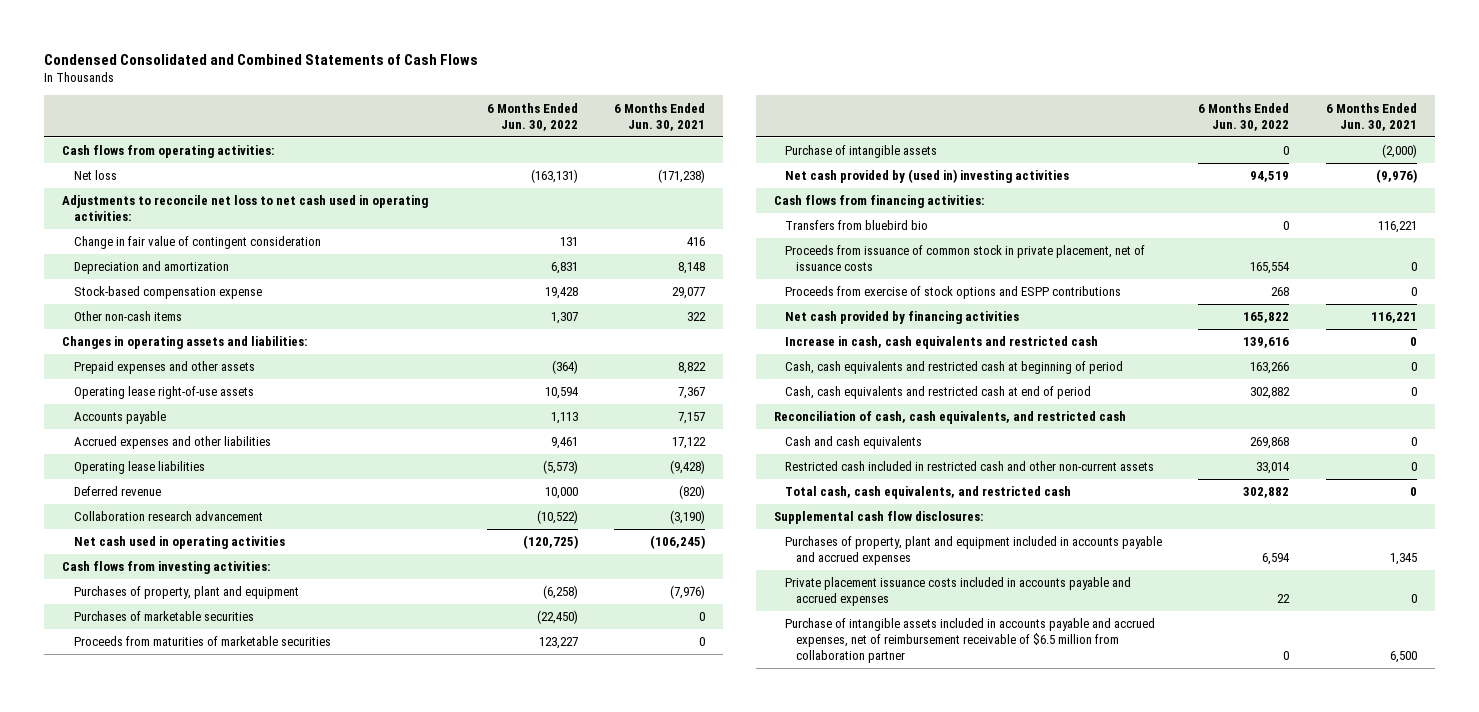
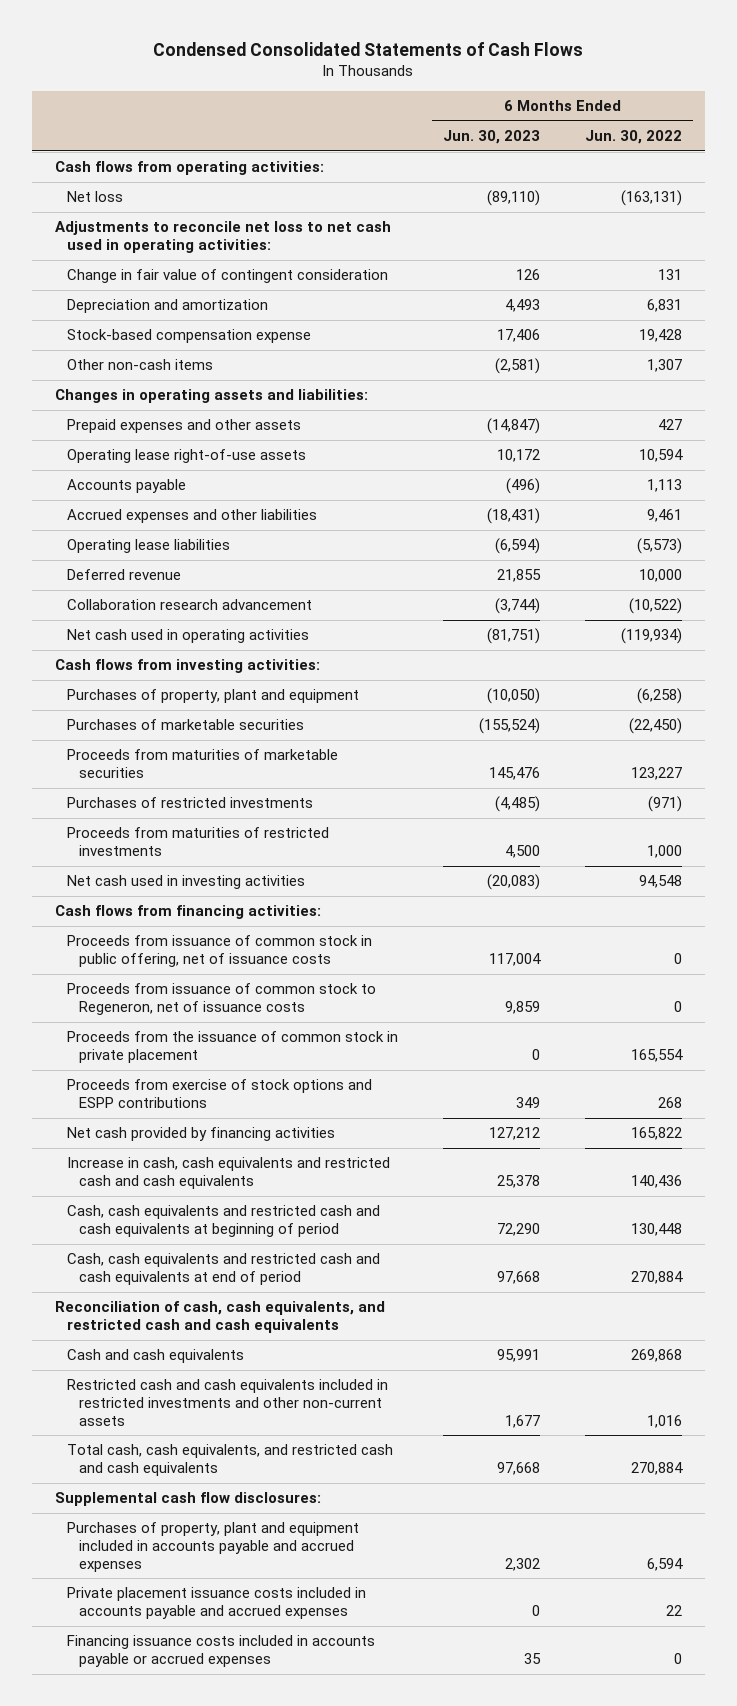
- Condensed Consolidated and Combined Statements of Cash Flows
+ Condensed Consolidated Statements of Cash Flows
- | 6 Months Ended Jun. 30, 2022 | 6 Months Ended Jun. 30, 2021
+ | 6 Months Ended Jun. 30, 2023 | 6 Months Ended Jun. 30, 2022
- Prepaid expenses and other assets | (364) | 8,822
+ Prepaid expenses and other assets | (14,847) | 427
- Net cash used in operating activities | (120,725) | (106,245)
+ Net cash used in operating activities | (81,751) | (119,934)
- Purchase of intangible assets | 0 | (2,000)
- Net cash provided by (used in) investing activities | 94,519 | (9,976)
+ Purchases of restricted investments | (4,485) | (971)
+ Proceeds from maturities of restricted investments | 4,500 | 1,000
+ Net cash used in investing activities | (20,083) | 94,548
- Transfers from bluebird bio | 0 | 116,221
- Proceeds from issuance of common stock in private placement, net of issuance costs | 165,554 | 0
+ Proceeds from issuance of common stock in public offering, net of issuance costs | 117,004 | 0
+ Proceeds from issuance of common stock to Regeneron, net of issuance costs | 9,859 | 0
+ Proceeds from the issuance of common stock in private placement | 0 | 165,554
- Increase in cash, cash equivalents and restricted cash | 139,616 | 0
- Cash, cash equivalents and restricted cash at beginning of period | 163,266 | 0
- Cash, cash equivalents and restricted cash at end of period | 302,882 | 0
- Reconciliation of cash, cash equivalents, and restricted cash
+ Increase in cash, cash equivalents and restricted cash and cash equivalents | 25,378 | 140,436
+ Cash, cash equivalents and restricted cash and cash equivalents at beginning of period | 72,290 | 130,448
+ Cash, cash equivalents and restricted cash and cash equivalents at end of period | 97,668 | 270,884
+ Reconciliation of cash, cash equivalents, and restricted cash and cash equivalents
- Restricted cash included in restricted cash and other non-current assets | 33,014 | 0
- Total cash, cash equivalents, and restricted cash | 302,882 | 0
+ Restricted cash and cash equivalents included in restricted investments and other non-current assets | 1,677 | 1,016
+ Total cash, cash equivalents, and restricted cash and cash equivalents | 97,668 | 270,884
- Purchase of intangible assets included in accounts payable and accrued expenses, net of reimbursement receivable of $6.5 million from collaboration partner | 0 | 6,500
+ Financing issuance costs included in accounts payable or accrued expenses | 35 | 0

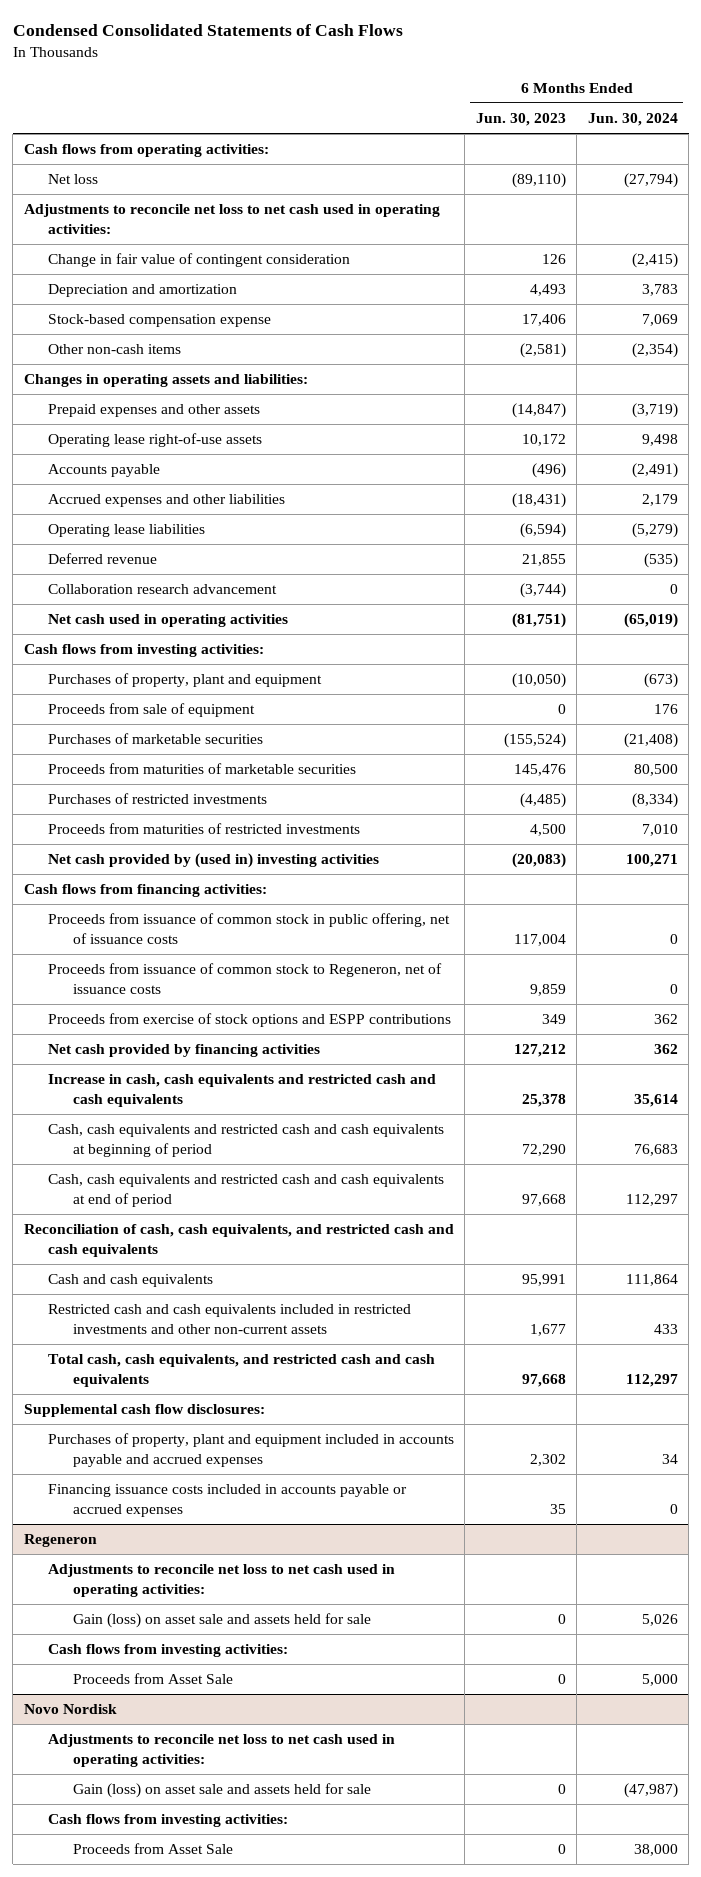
- | 6 Months Ended Jun. 30, 2023 | 6 Months Ended Jun. 30, 2022
+ | 6 Months Ended Jun. 30, 2023 | 6 Months Ended Jun. 30, 2024
+ Proceeds from sale of equipment | 0 | 176
- Net cash used in investing activities | (20,083) | 94,548
+ Net cash provided by (used in) investing activities | (20,083) | 100,271
- Proceeds from the issuance of common stock in private placement | 0 | 165,554
- Private placement issuance costs included in accounts payable and accrued expenses | 0 | 22
+ Regeneron
+ Adjustments to reconcile net loss to net cash used in operating activities:
+ Gain (loss) on asset sale and assets held for sale | 0 | 5,026
+ Cash flows from investing activities:
+ Proceeds from Asset Sale | 0 | 5,000
+ Novo Nordisk
+ Adjustments to reconcile net loss to net cash used in operating activities:
+ Gain (loss) on asset sale and assets held for sale | 0 | (47,987)
+ Cash flows from investing activities:
+ Proceeds from Asset Sale | 0 | 38,000

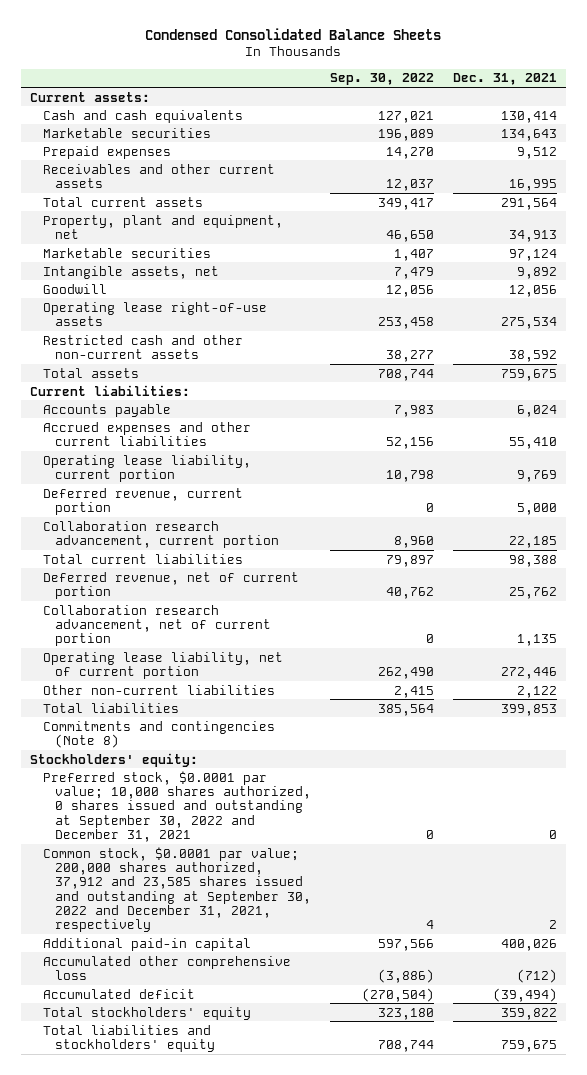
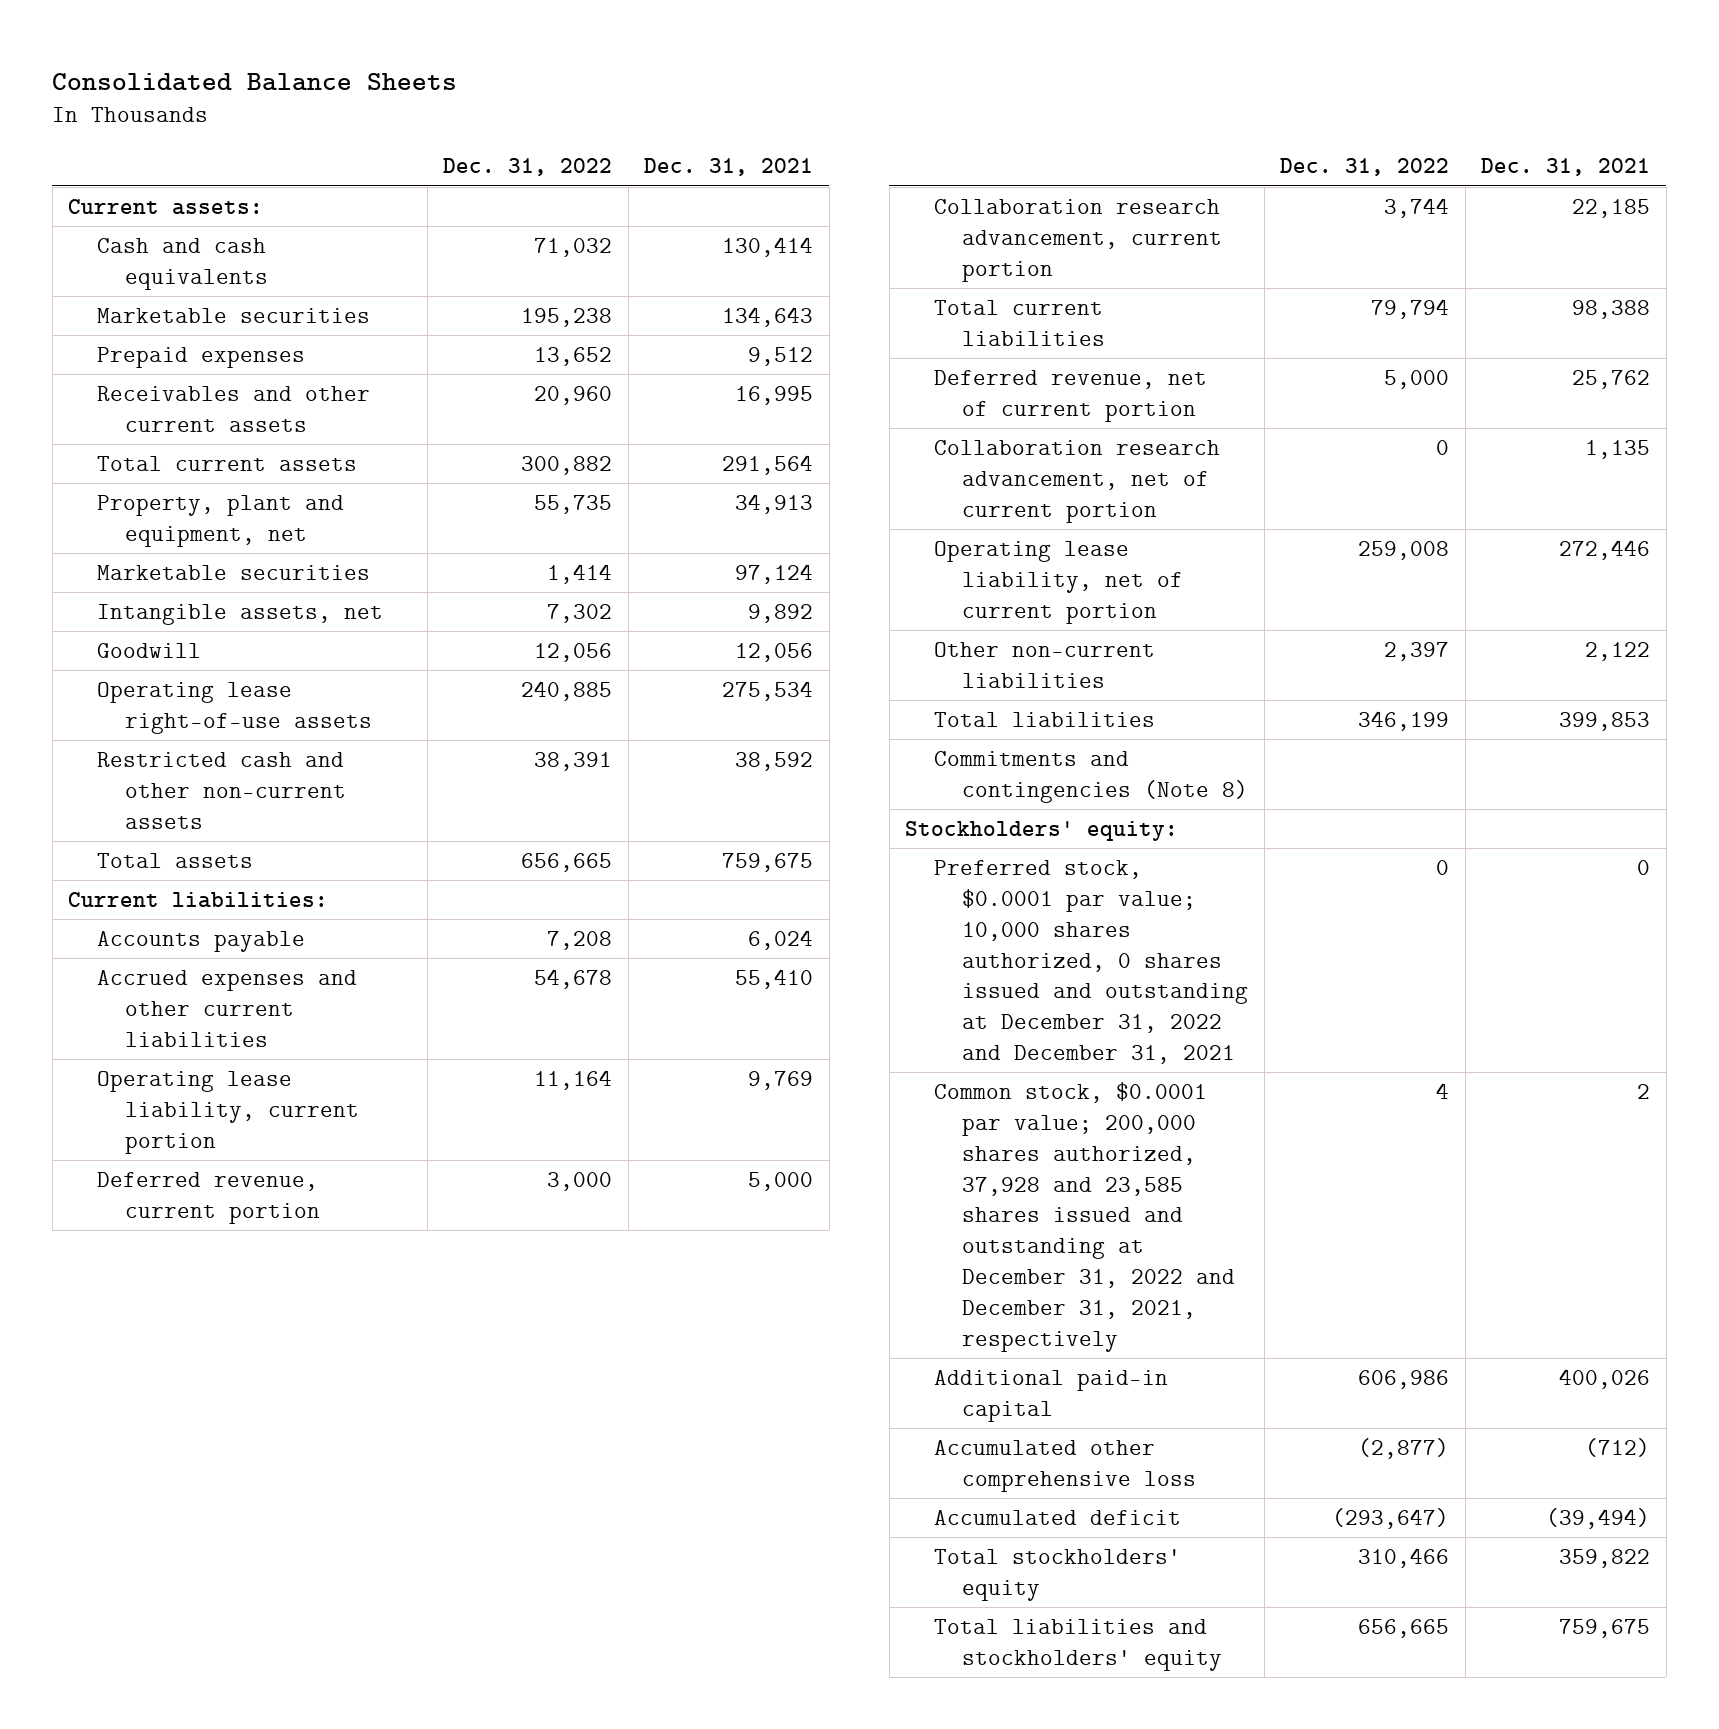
- Condensed Consolidated Balance Sheets
+ Consolidated Balance Sheets
- | Sep. 30, 2022 | Dec. 31, 2021
+ | Dec. 31, 2022 | Dec. 31, 2021
- Preferred stock, $0.0001 par value; 10,000 shares authorized, 0 shares issued and outstanding at September 30, 2022 and December 31, 2021 | 0 | 0
- Common stock, $0.0001 par value; 200,000 shares authorized, 37,912 and 23,585 shares issued and outstanding at September 30, 2022 and December 31, 2021, respectively | 4 | 2
+ Preferred stock, $0.0001 par value; 10,000 shares authorized, 0 shares issued and outstanding at December 31, 2022 and December 31, 2021 | 0 | 0
+ Common stock, $0.0001 par value; 200,000 shares authorized, 37,928 and 23,585 shares issued and outstanding at December 31, 2022 and December 31, 2021, respectively | 4 | 2

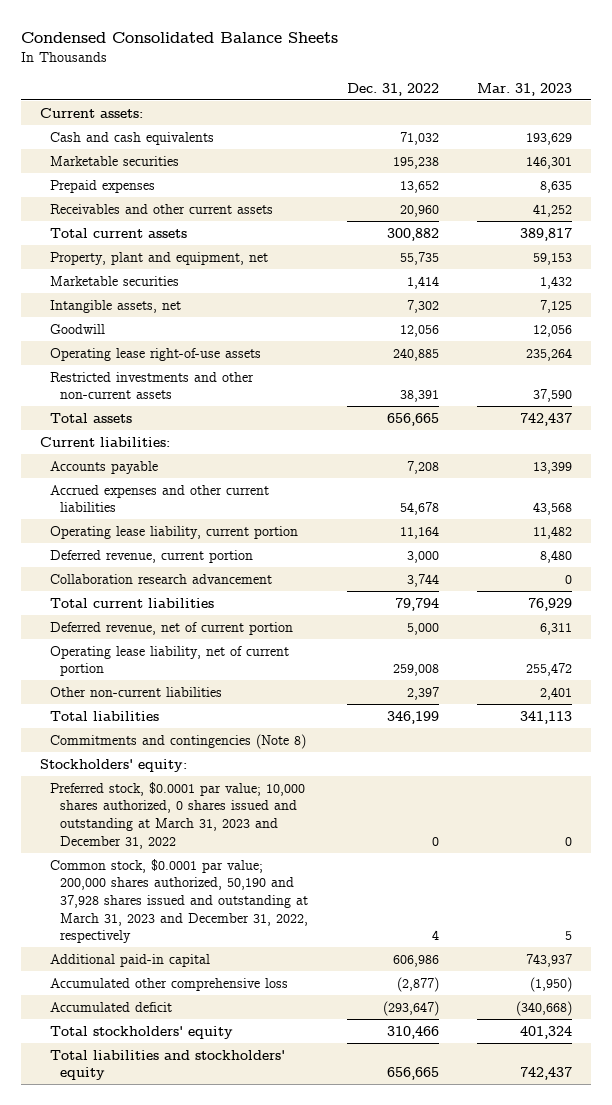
- Consolidated Balance Sheets
+ Condensed Consolidated Balance Sheets
- | Dec. 31, 2022 | Dec. 31, 2021
+ | Dec. 31, 2022 | Mar. 31, 2023
- Restricted cash and other non-current assets | 38,391 | 38,592
+ Restricted investments and other non-current assets | 38,391 | 37,590
- Collaboration research advancement, current portion | 3,744 | 22,185
+ Collaboration research advancement | 3,744 | 0
- Collaboration research advancement, net of current portion | 0 | 1,135
- Preferred stock, $0.0001 par value; 10,000 shares authorized, 0 shares issued and outstanding at December 31, 2022 and December 31, 2021 | 0 | 0
- Common stock, $0.0001 par value; 200,000 shares authorized, 37,928 and 23,585 shares issued and outstanding at December 31, 2022 and December 31, 2021, respectively | 4 | 2
+ Preferred stock, $0.0001 par value; 10,000 shares authorized, 0 shares issued and outstanding at March 31, 2023 and December 31, 2022 | 0 | 0
+ Common stock, $0.0001 par value; 200,000 shares authorized, 50,190 and 37,928 shares issued and outstanding at March 31, 2023 and December 31, 2022, respectively | 4 | 5

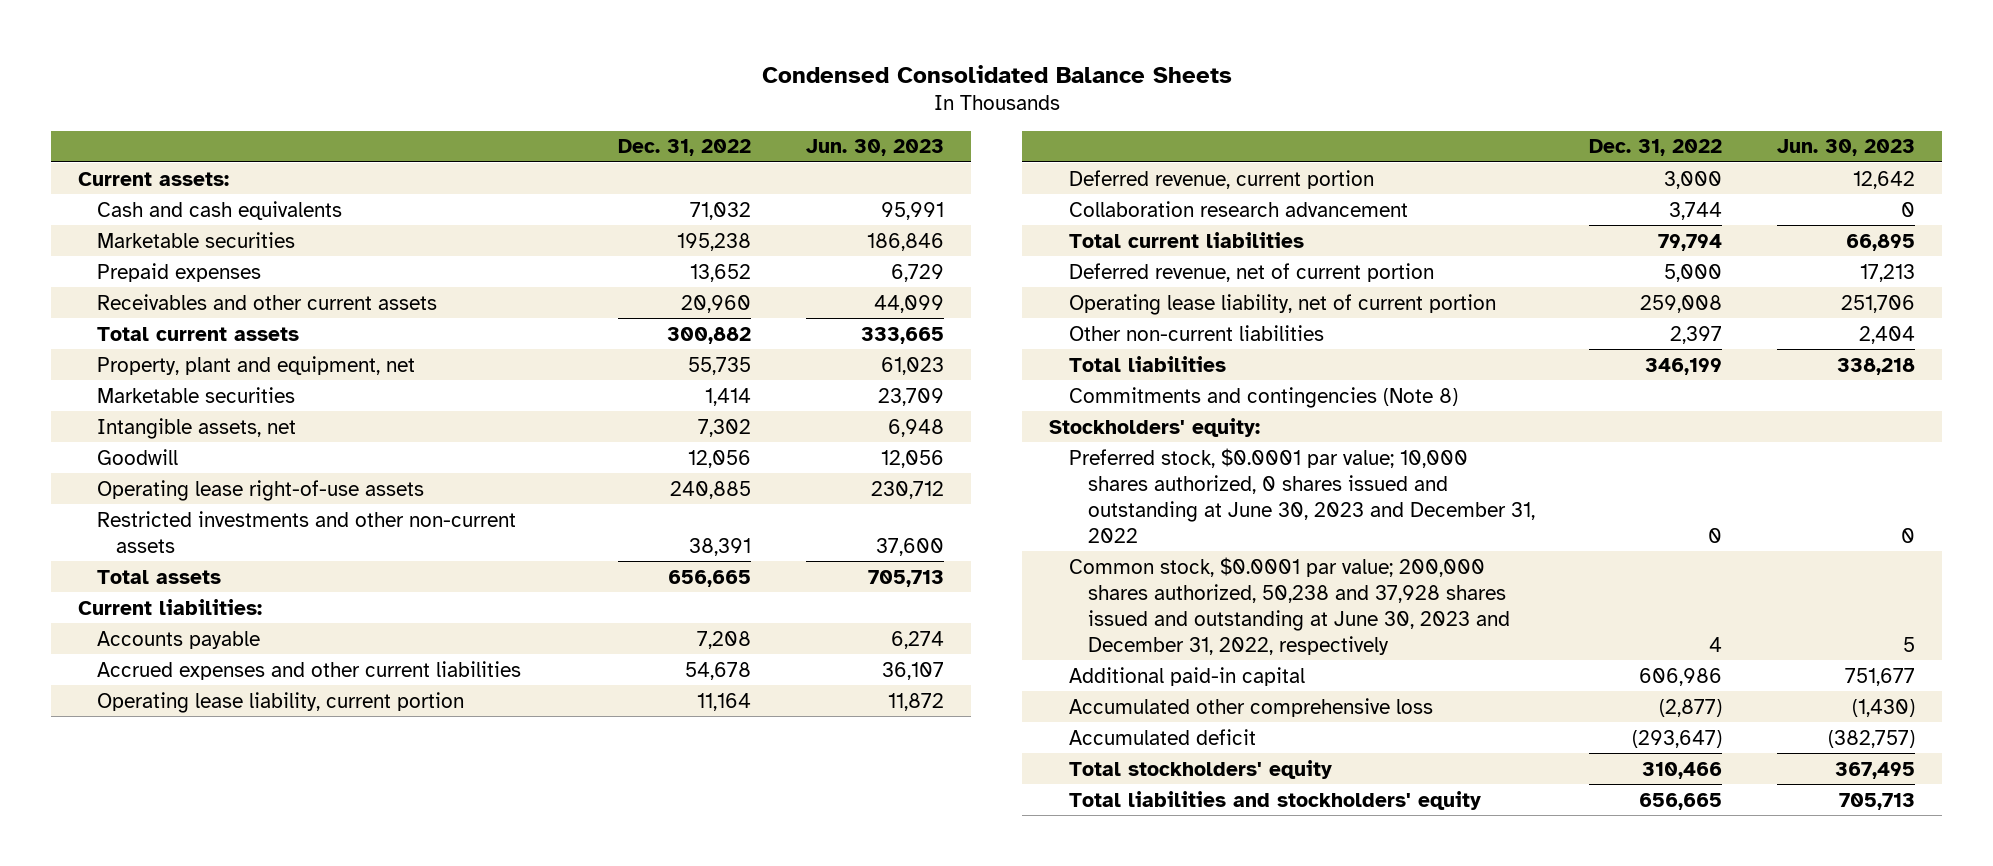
- | Dec. 31, 2022 | Mar. 31, 2023
+ | Dec. 31, 2022 | Jun. 30, 2023
- Preferred stock, $0.0001 par value; 10,000 shares authorized, 0 shares issued and outstanding at March 31, 2023 and December 31, 2022 | 0 | 0
- Common stock, $0.0001 par value; 200,000 shares authorized, 50,190 and 37,928 shares issued and outstanding at March 31, 2023 and December 31, 2022, respectively | 4 | 5
+ Preferred stock, $0.0001 par value; 10,000 shares authorized, 0 shares issued and outstanding at June 30, 2023 and December 31, 2022 | 0 | 0
+ Common stock, $0.0001 par value; 200,000 shares authorized, 50,238 and 37,928 shares issued and outstanding at June 30, 2023 and December 31, 2022, respectively | 4 | 5

